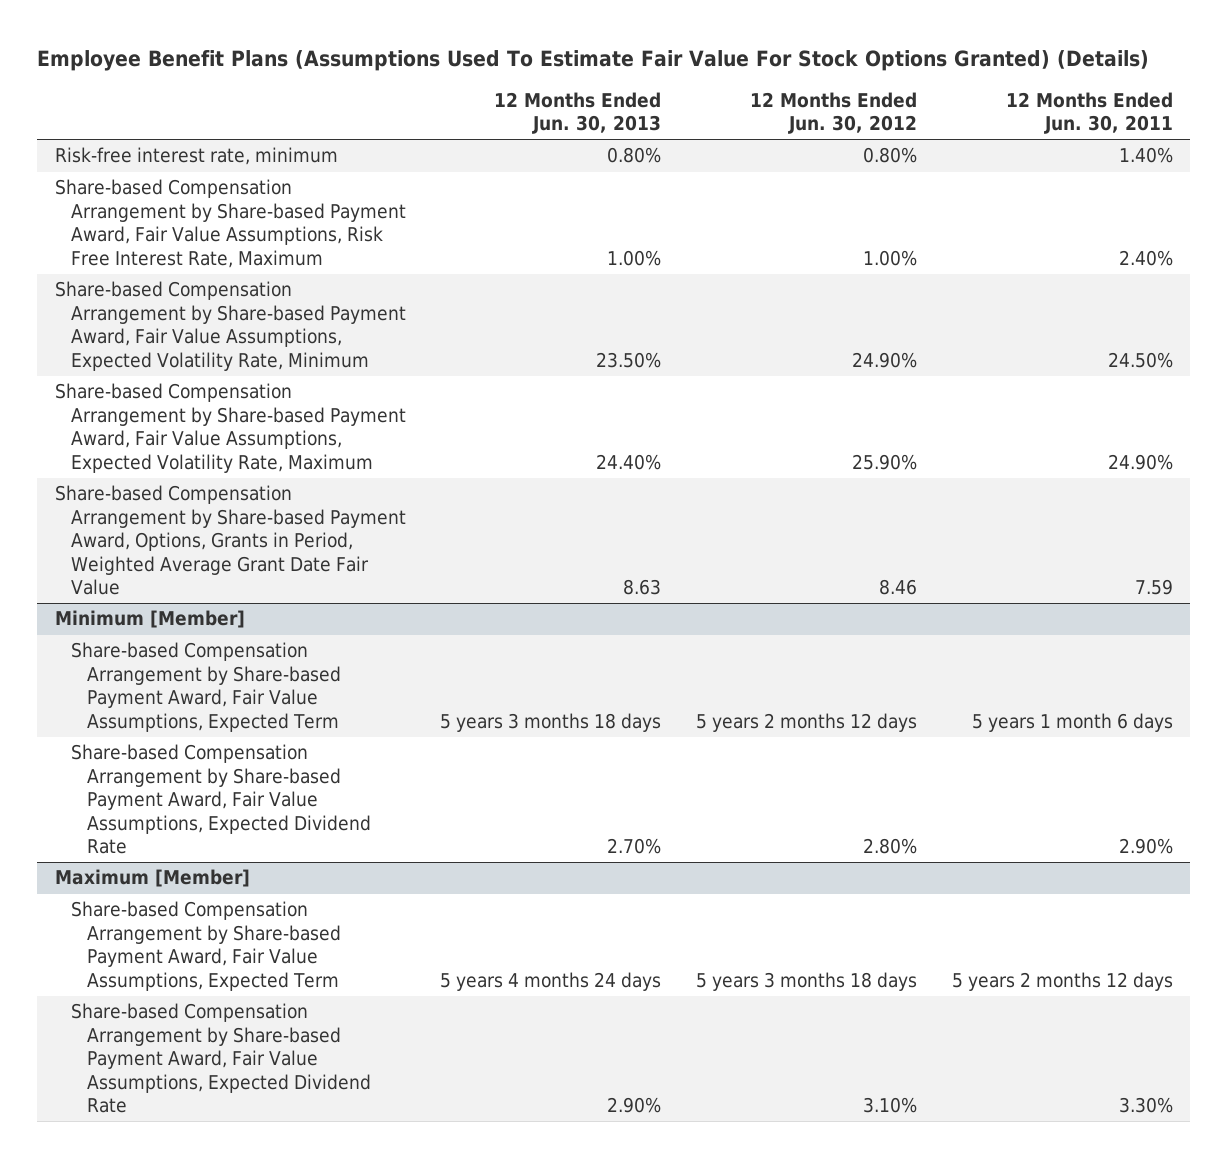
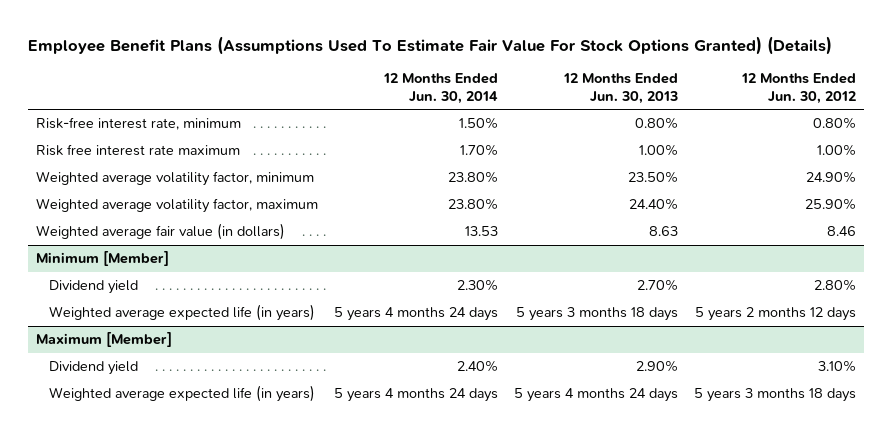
- | 12 Months Ended Jun. 30, 2013 | 12 Months Ended Jun. 30, 2012 | 12 Months Ended Jun. 30, 2011
+ | 12 Months Ended Jun. 30, 2014 | 12 Months Ended Jun. 30, 2013 | 12 Months Ended Jun. 30, 2012
- Share-based Compensation Arrangement by Share-based Payment Award, Fair Value Assumptions, Risk Free Interest Rate, Maximum | 1.00% | 1.00% | 2.40%
- Share-based Compensation Arrangement by Share-based Payment Award, Fair Value Assumptions, Expected Volatility Rate, Minimum | 23.50% | 24.90% | 24.50%
- Share-based Compensation Arrangement by Share-based Payment Award, Fair Value Assumptions, Expected Volatility Rate, Maximum | 24.40% | 25.90% | 24.90%
- Share-based Compensation Arrangement by Share-based Payment Award, Options, Grants in Period, Weighted Average Grant Date Fair Value | 8.63 | 8.46 | 7.59
+ Risk free interest rate maximum | 1.70% | 1.00% | 1.00%
+ Weighted average volatility factor, minimum | 23.80% | 23.50% | 24.90%
+ Weighted average volatility factor, maximum | 23.80% | 24.40% | 25.90%
+ Weighted average fair value (in dollars) | 13.53 | 8.63 | 8.46
@ Minimum [Member]
- Share-based Compensation Arrangement by Share-based Payment Award, Fair Value Assumptions, Expected Term | 5 years 3 months 18 days | 5 years 2 months 12 days | 5 years 1 month 6 days
- Share-based Compensation Arrangement by Share-based Payment Award, Fair Value Assumptions, Expected Dividend Rate | 2.70% | 2.80% | 2.90%
+ Dividend yield | 2.30% | 2.70% | 2.80%
+ Weighted average expected life (in years) | 5 years 4 months 24 days | 5 years 3 months 18 days | 5 years 2 months 12 days
@ Maximum [Member]
- Share-based Compensation Arrangement by Share-based Payment Award, Fair Value Assumptions, Expected Term | 5 years 4 months 24 days | 5 years 3 months 18 days | 5 years 2 months 12 days
- Share-based Compensation Arrangement by Share-based Payment Award, Fair Value Assumptions, Expected Dividend Rate | 2.90% | 3.10% | 3.30%
+ Dividend yield | 2.40% | 2.90% | 3.10%
+ Weighted average expected life (in years) | 5 years 4 months 24 days | 5 years 4 months 24 days | 5 years 3 months 18 days

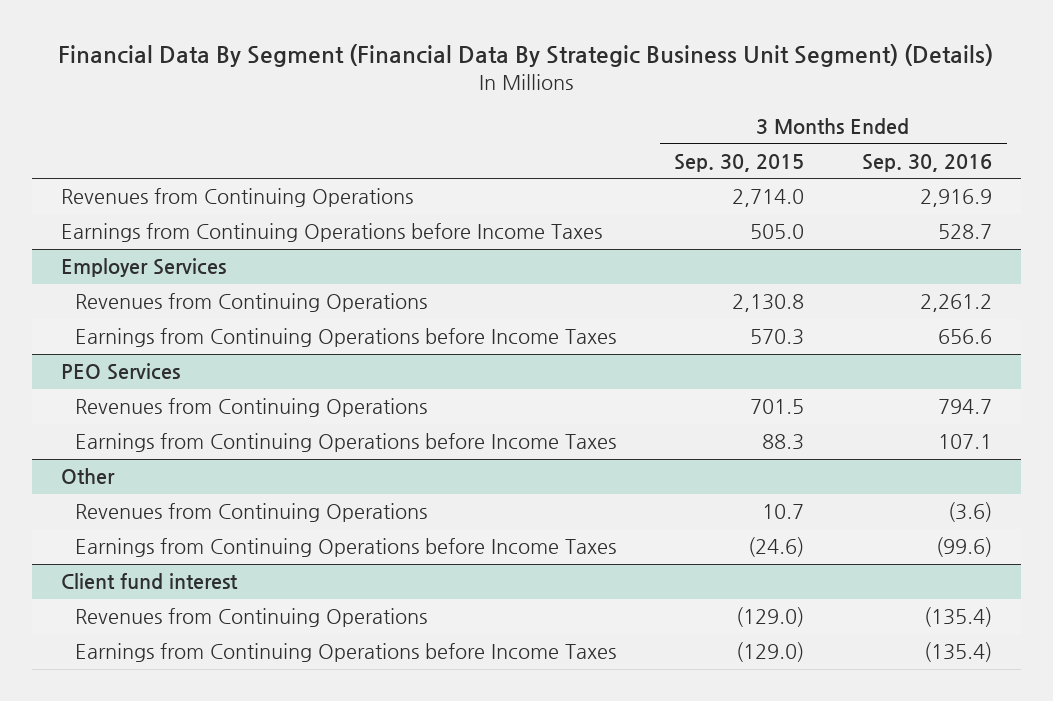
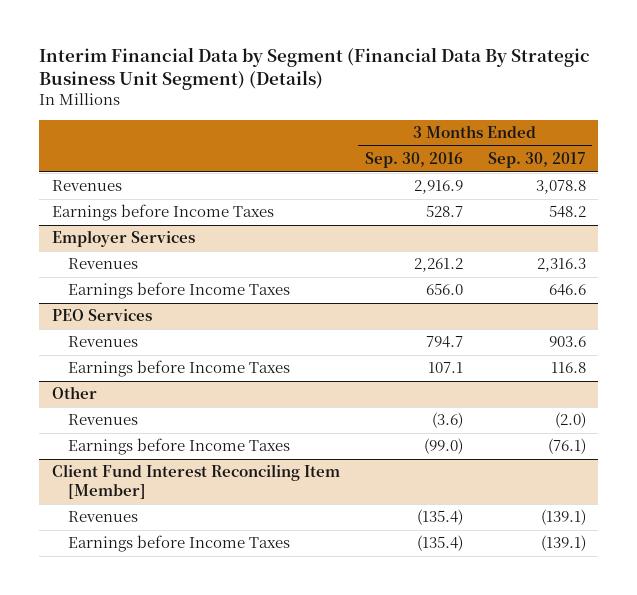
- Financial Data By Segment (Financial Data By Strategic Business Unit Segment) (Details)
+ Interim Financial Data by Segment (Financial Data By Strategic Business Unit Segment) (Details)
- | 3 Months Ended Sep. 30, 2015 | 3 Months Ended Sep. 30, 2016
+ | 3 Months Ended Sep. 30, 2016 | 3 Months Ended Sep. 30, 2017
- Revenues from Continuing Operations | 2,714.0 | 2,916.9
- Earnings from Continuing Operations before Income Taxes | 505.0 | 528.7
+ Revenues | 2,916.9 | 3,078.8
+ Earnings before Income Taxes | 528.7 | 548.2
@ Employer Services
- Revenues from Continuing Operations | 2,130.8 | 2,261.2
- Earnings from Continuing Operations before Income Taxes | 570.3 | 656.6
+ Revenues | 2,261.2 | 2,316.3
+ Earnings before Income Taxes | 656.0 | 646.6
@ PEO Services
- Revenues from Continuing Operations | 701.5 | 794.7
- Earnings from Continuing Operations before Income Taxes | 88.3 | 107.1
+ Revenues | 794.7 | 903.6
+ Earnings before Income Taxes | 107.1 | 116.8
@ Other
- Revenues from Continuing Operations | 10.7 | (3.6)
- Earnings from Continuing Operations before Income Taxes | (24.6) | (99.6)
- Client fund interest
- Revenues from Continuing Operations | (129.0) | (135.4)
- Earnings from Continuing Operations before Income Taxes | (129.0) | (135.4)
@ Other
+ Revenues | (3.6) | (2.0)
+ Earnings before Income Taxes | (99.0) | (76.1)
+ Client Fund Interest Reconciling Item [Member]
+ Revenues | (135.4) | (139.1)
+ Earnings before Income Taxes | (135.4) | (139.1)

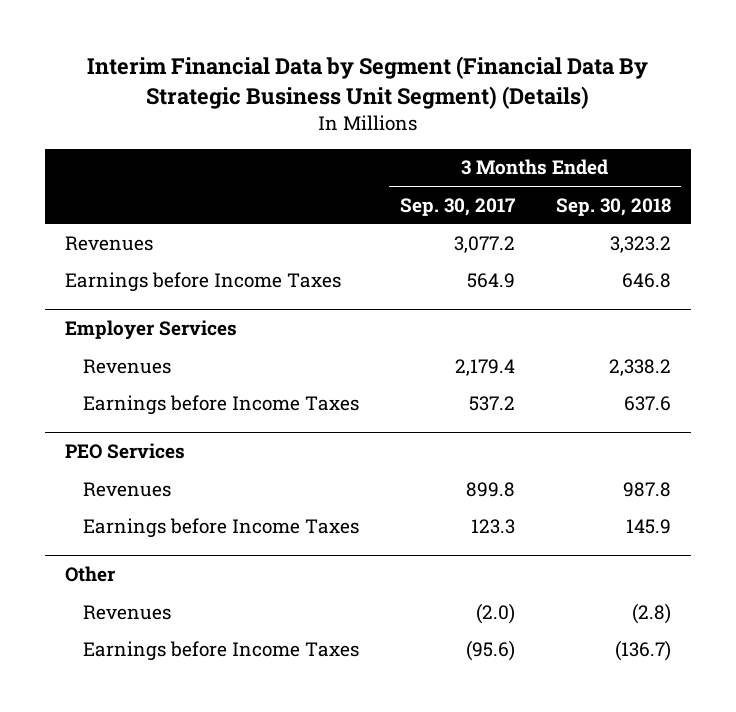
- | 3 Months Ended Sep. 30, 2016 | 3 Months Ended Sep. 30, 2017
+ | 3 Months Ended Sep. 30, 2017 | 3 Months Ended Sep. 30, 2018
- Revenues | 2,916.9 | 3,078.8
- Earnings before Income Taxes | 528.7 | 548.2
+ Revenues | 3,077.2 | 3,323.2
+ Earnings before Income Taxes | 564.9 | 646.8
@ Employer Services
- Revenues | 2,261.2 | 2,316.3
- Earnings before Income Taxes | 656.0 | 646.6
+ Revenues | 2,179.4 | 2,338.2
+ Earnings before Income Taxes | 537.2 | 637.6
@ PEO Services
- Revenues | 794.7 | 903.6
- Earnings before Income Taxes | 107.1 | 116.8
+ Revenues | 899.8 | 987.8
+ Earnings before Income Taxes | 123.3 | 145.9
@ Other
- Earnings before Income Taxes | (99.0) | (76.1)
- Client Fund Interest Reconciling Item [Member]
- Revenues | (135.4) | (139.1)
- Earnings before Income Taxes | (135.4) | (139.1)
@ Other
+ Earnings before Income Taxes | (95.6) | (136.7)

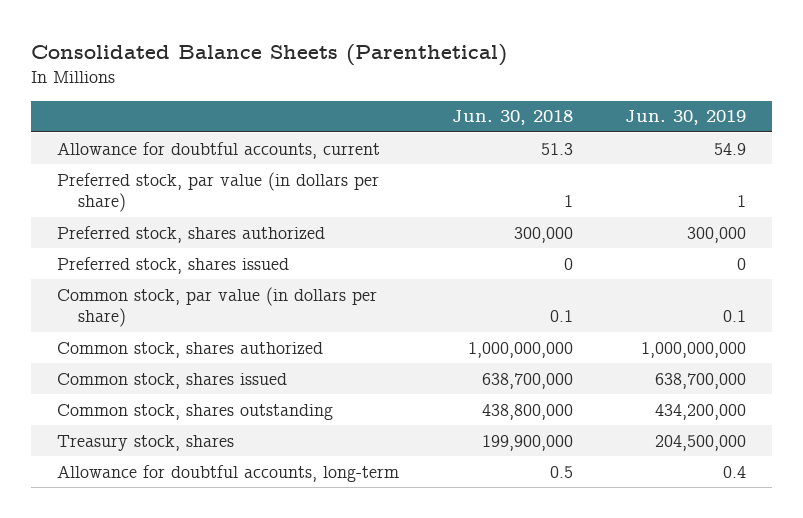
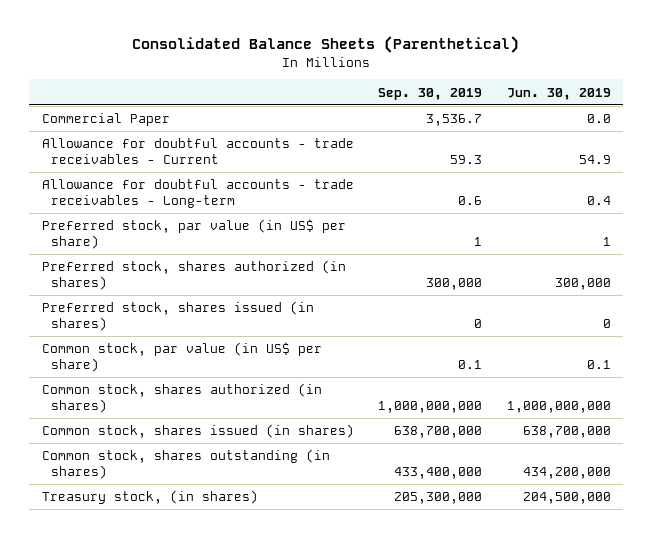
- | Jun. 30, 2018 | Jun. 30, 2019
+ | Sep. 30, 2019 | Jun. 30, 2019
- Allowance for doubtful accounts, current | 51.3 | 54.9
- Preferred stock, par value (in dollars per share) | 1 | 1
- Preferred stock, shares authorized | 300,000 | 300,000
- Preferred stock, shares issued | 0 | 0
- Common stock, par value (in dollars per share) | 0.1 | 0.1
- Common stock, shares authorized | 1,000,000,000 | 1,000,000,000
- Common stock, shares issued | 638,700,000 | 638,700,000
- Common stock, shares outstanding | 438,800,000 | 434,200,000
- Treasury stock, shares | 199,900,000 | 204,500,000
- Allowance for doubtful accounts, long-term | 0.5 | 0.4
+ Commercial Paper | 3,536.7 | 0.0
+ Allowance for doubtful accounts - trade receivables - Current | 59.3 | 54.9
+ Allowance for doubtful accounts - trade receivables - Long-term | 0.6 | 0.4
+ Preferred stock, par value (in US$ per share) | 1 | 1
+ Preferred stock, shares authorized (in shares) | 300,000 | 300,000
+ Preferred stock, shares issued (in shares) | 0 | 0
+ Common stock, par value (in US$ per share) | 0.1 | 0.1
+ Common stock, shares authorized (in shares) | 1,000,000,000 | 1,000,000,000
+ Common stock, shares issued (in shares) | 638,700,000 | 638,700,000
+ Common stock, shares outstanding (in shares) | 433,400,000 | 434,200,000
+ Treasury stock, (in shares) | 205,300,000 | 204,500,000

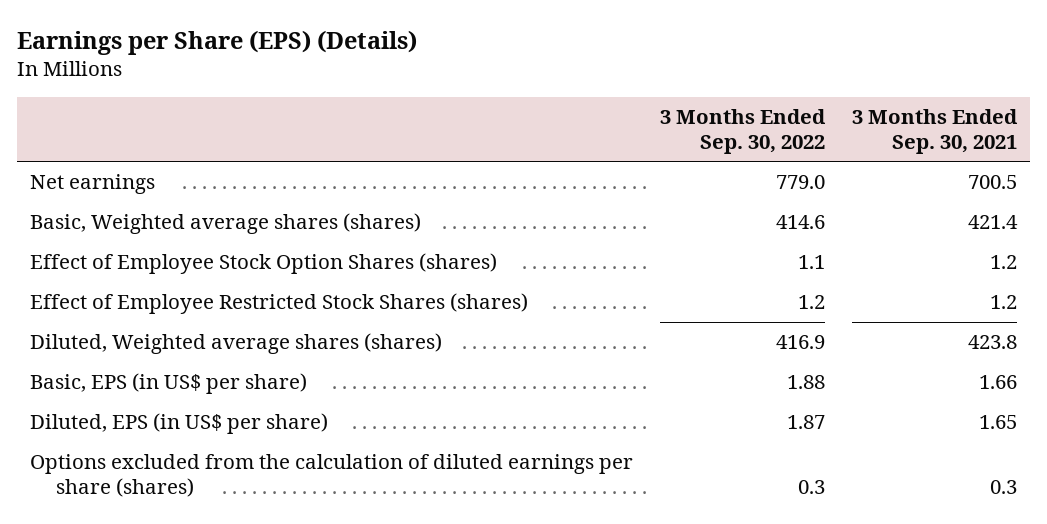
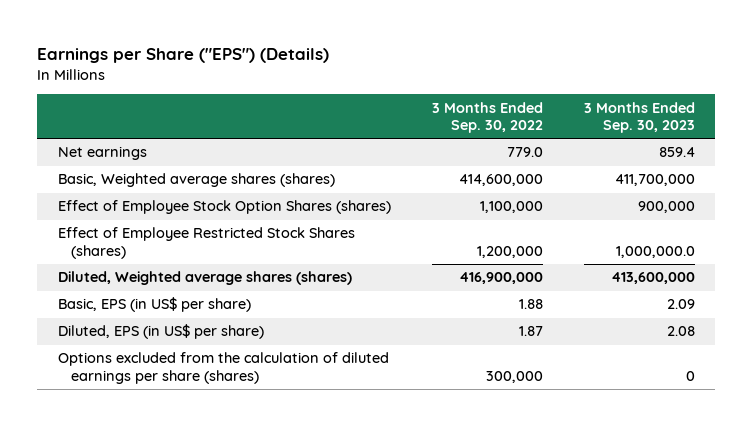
- Earnings per Share (EPS) (Details)
+ Earnings per Share ("EPS") (Details)
- | 3 Months Ended Sep. 30, 2022 | 3 Months Ended Sep. 30, 2021
+ | 3 Months Ended Sep. 30, 2022 | 3 Months Ended Sep. 30, 2023
- Basic, Weighted average shares (shares) | 414.6 | 421.4
- Effect of Employee Stock Option Shares (shares) | 1.1 | 1.2
- Effect of Employee Restricted Stock Shares (shares) | 1.2 | 1.2
- Diluted, Weighted average shares (shares) | 416.9 | 423.8
+ Basic, Weighted average shares (shares) | 414,600,000 | 411,700,000
+ Effect of Employee Stock Option Shares (shares) | 1,100,000 | 900,000
+ Effect of Employee Restricted Stock Shares (shares) | 1,200,000 | 1,000,000.0
+ Diluted, Weighted average shares (shares) | 416,900,000 | 413,600,000
- Options excluded from the calculation of diluted earnings per share (shares) | 0.3 | 0.3
+ Options excluded from the calculation of diluted earnings per share (shares) | 300,000 | 0

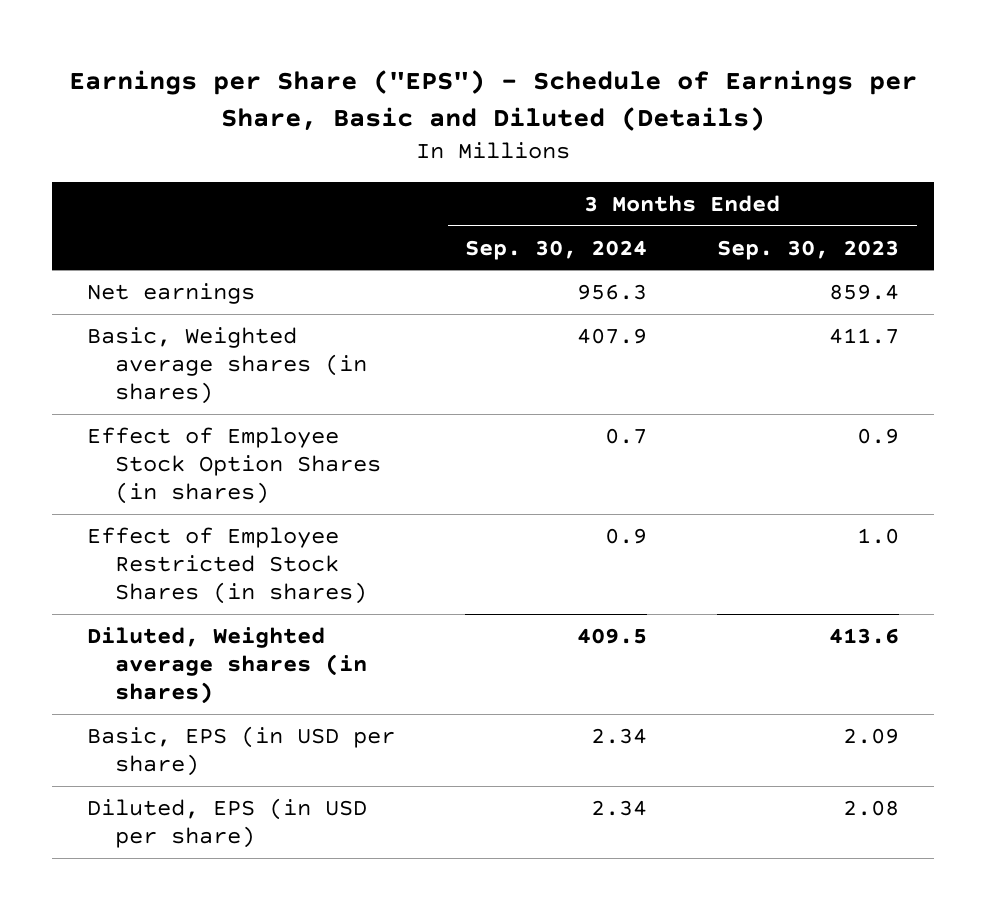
- Earnings per Share ("EPS") (Details)
+ Earnings per Share ("EPS") - Schedule of Earnings per Share, Basic and Diluted (Details)
- | 3 Months Ended Sep. 30, 2022 | 3 Months Ended Sep. 30, 2023
+ | 3 Months Ended Sep. 30, 2024 | 3 Months Ended Sep. 30, 2023
- Basic, Weighted average shares (shares) | 414,600,000 | 411,700,000
- Effect of Employee Stock Option Shares (shares) | 1,100,000 | 900,000
- Effect of Employee Restricted Stock Shares (shares) | 1,200,000 | 1,000,000.0
- Diluted, Weighted average shares (shares) | 416,900,000 | 413,600,000
- Basic, EPS (in US$ per share) | 1.88 | 2.09
- Diluted, EPS (in US$ per share) | 1.87 | 2.08
- Options excluded from the calculation of diluted earnings per share (shares) | 300,000 | 0
+ Basic, Weighted average shares (in shares) | 407.9 | 411.7
+ Effect of Employee Stock Option Shares (in shares) | 0.7 | 0.9
+ Effect of Employee Restricted Stock Shares (in shares) | 0.9 | 1.0
+ Diluted, Weighted average shares (in shares) | 409.5 | 413.6
+ Basic, EPS (in USD per share) | 2.34 | 2.09
+ Diluted, EPS (in USD per share) | 2.34 | 2.08

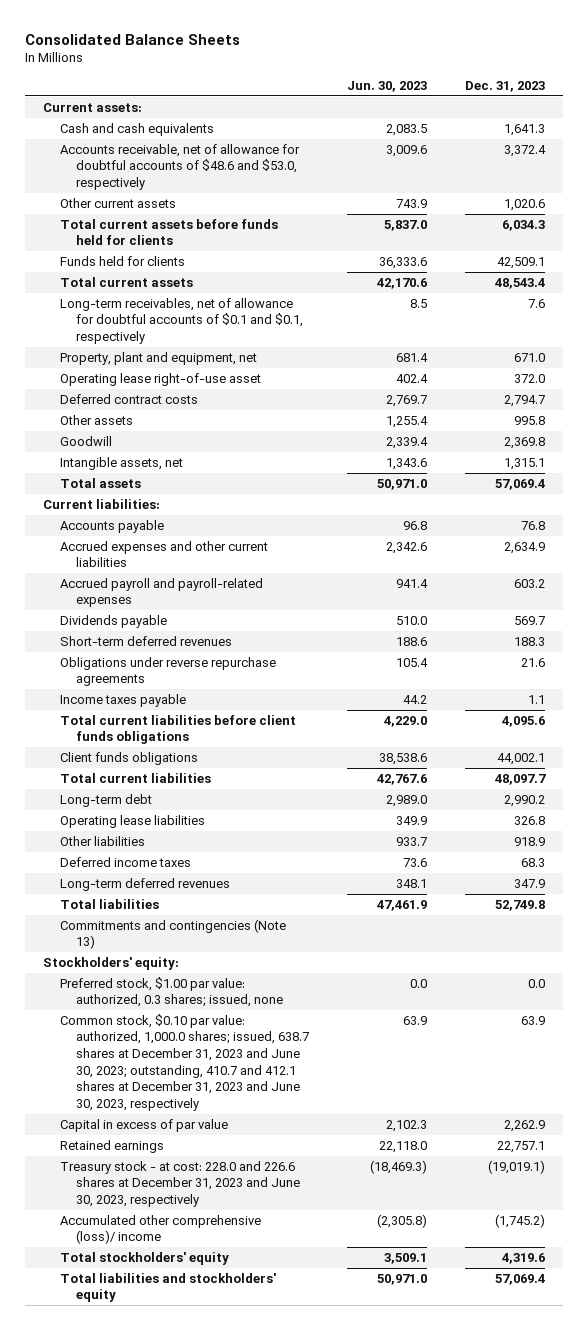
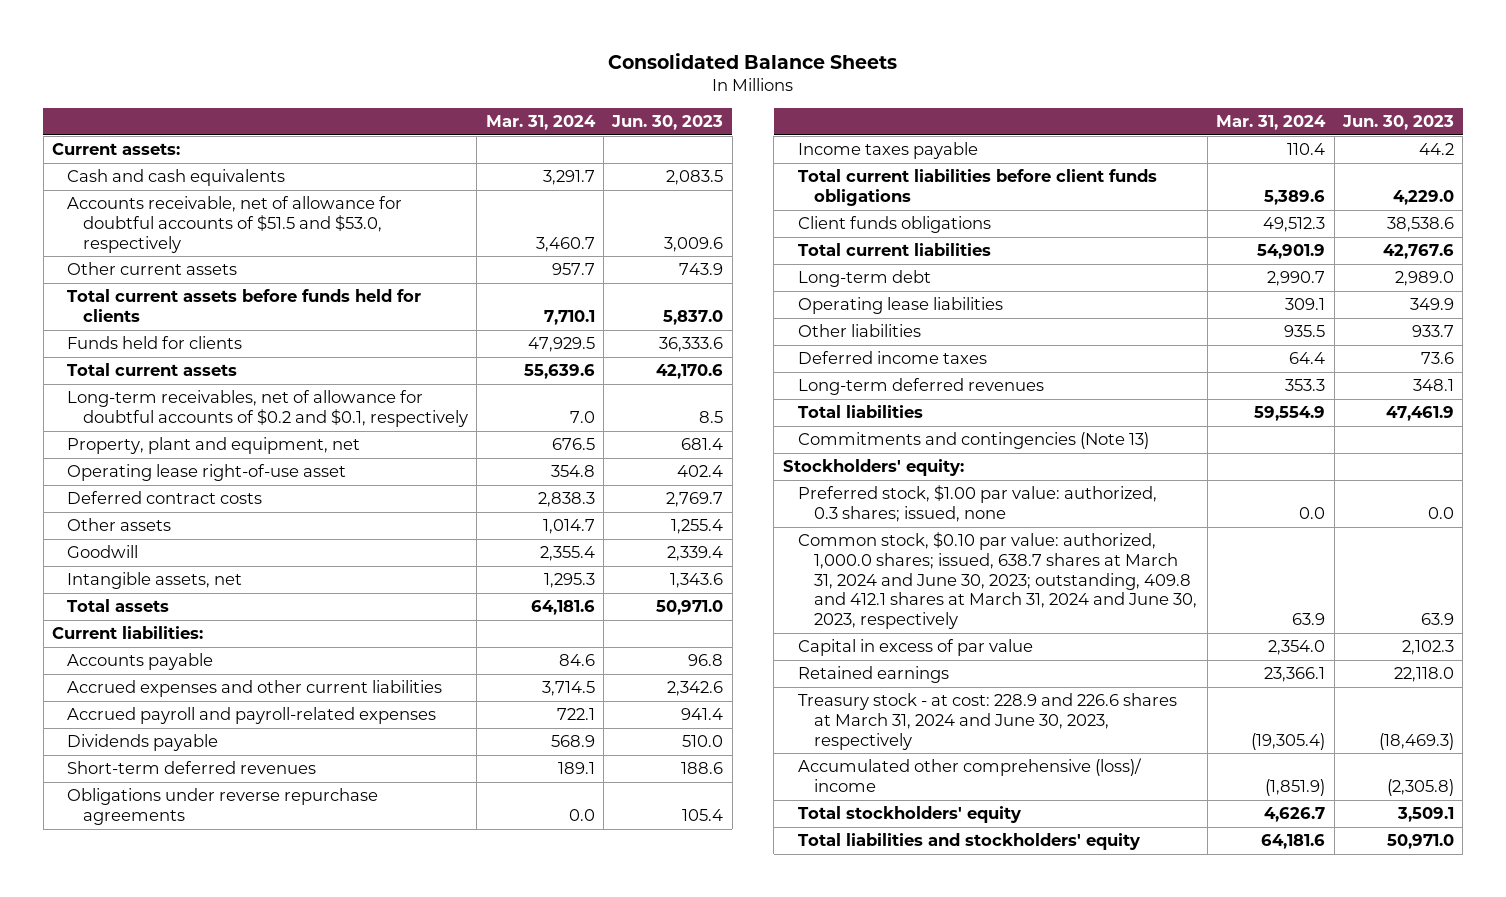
- | Jun. 30, 2023 | Dec. 31, 2023
+ | Mar. 31, 2024 | Jun. 30, 2023
- Accounts receivable, net of allowance for doubtful accounts of $48.6 and $53.0, respectively | 3,009.6 | 3,372.4
+ Accounts receivable, net of allowance for doubtful accounts of $51.5 and $53.0, respectively | 3,460.7 | 3,009.6
- Long-term receivables, net of allowance for doubtful accounts of $0.1 and $0.1, respectively | 8.5 | 7.6
+ Long-term receivables, net of allowance for doubtful accounts of $0.2 and $0.1, respectively | 7.0 | 8.5
- Common stock, $0.10 par value: authorized, 1,000.0 shares; issued, 638.7 shares at December 31, 2023 and June 30, 2023; outstanding, 410.7 and 412.1 shares at December 31, 2023 and June 30, 2023, respectively | 63.9 | 63.9
+ Common stock, $0.10 par value: authorized, 1,000.0 shares; issued, 638.7 shares at March 31, 2024 and June 30, 2023; outstanding, 409.8 and 412.1 shares at March 31, 2024 and June 30, 2023, respectively | 63.9 | 63.9
- Treasury stock - at cost: 228.0 and 226.6 shares at December 31, 2023 and June 30, 2023, respectively | (18,469.3) | (19,019.1)
+ Treasury stock - at cost: 228.9 and 226.6 shares at March 31, 2024 and June 30, 2023, respectively | (19,305.4) | (18,469.3)

